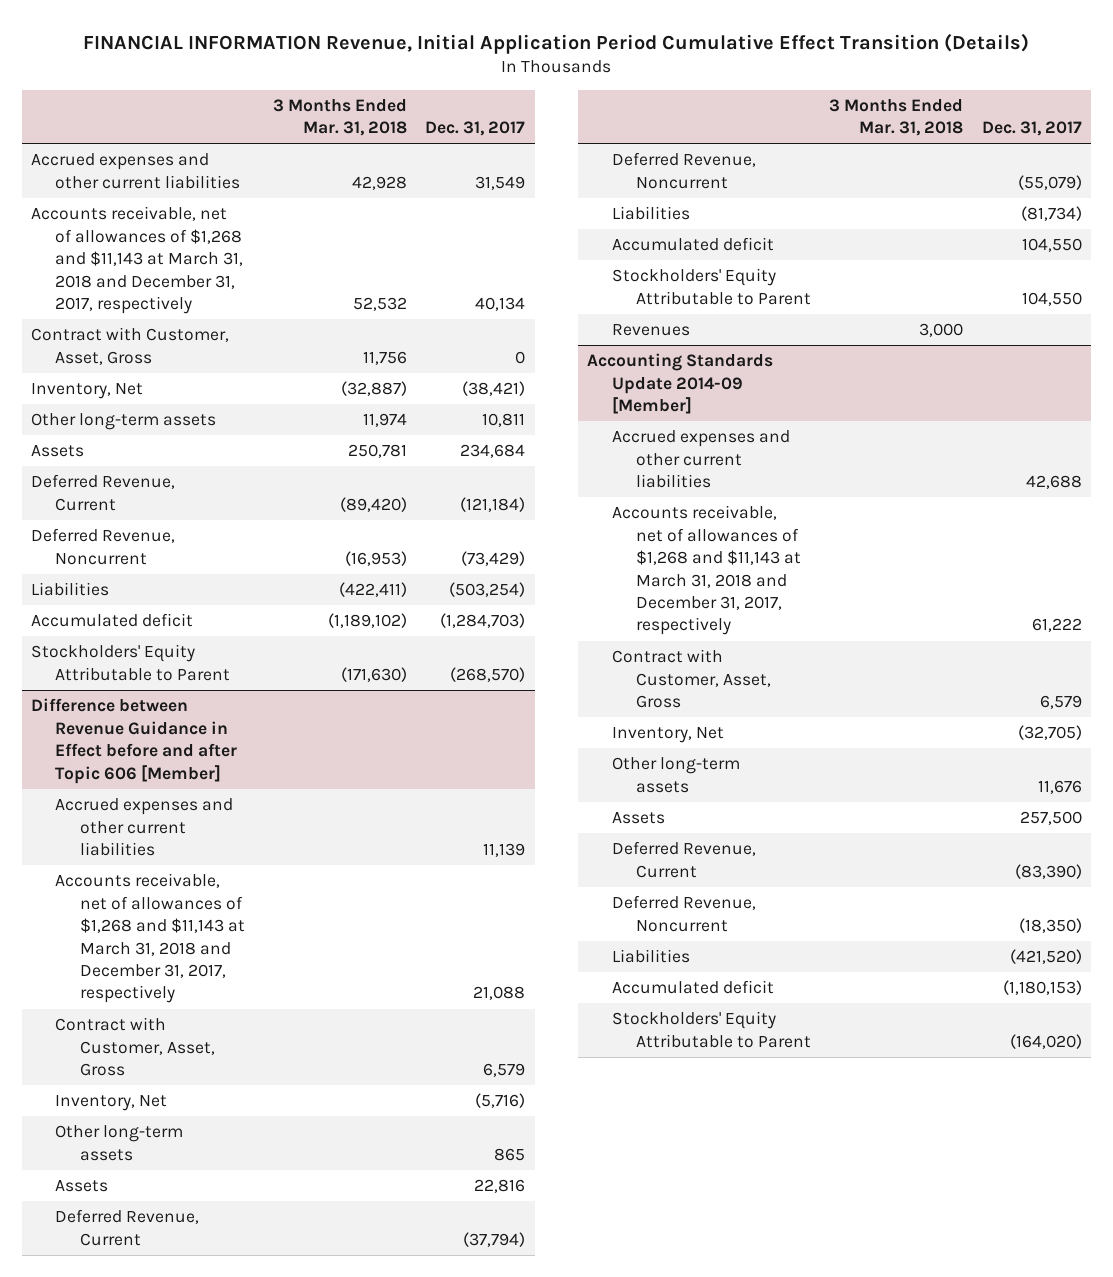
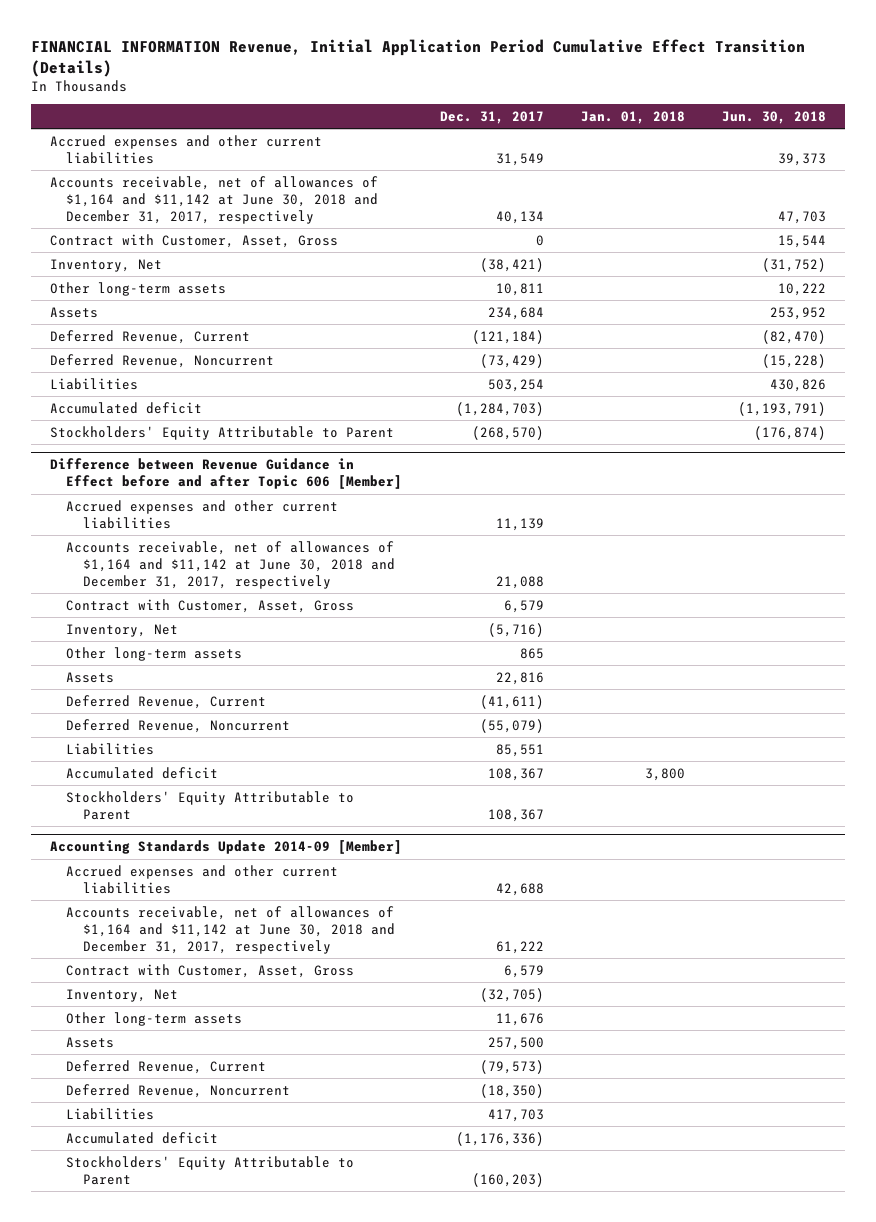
- | 3 Months Ended Mar. 31, 2018 | Dec. 31, 2017
+ | Dec. 31, 2017 | Jan. 01, 2018 | Jun. 30, 2018
- Accounts receivable, net of allowances of $1,268 and $11,143 at March 31, 2018 and December 31, 2017, respectively | 52,532 | 40,134
+ Accounts receivable, net of allowances of $1,164 and $11,142 at June 30, 2018 and December 31, 2017, respectively | 40,134 | | 47,703
- Liabilities | (422,411) | (503,254)
+ Liabilities | 503,254 | | 430,826
@ Difference between Revenue Guidance in Effect before and after Topic 606 [Member]
- Accounts receivable, net of allowances of $1,268 and $11,143 at March 31, 2018 and December 31, 2017, respectively | | 21,088
+ Accounts receivable, net of allowances of $1,164 and $11,142 at June 30, 2018 and December 31, 2017, respectively | 21,088 | |
- Deferred Revenue, Current | | (37,794)
+ Deferred Revenue, Current | (41,611) | |
- Liabilities | | (81,734)
- Accumulated deficit | | 104,550
- Stockholders' Equity Attributable to Parent | | 104,550
- Revenues | 3,000 |
+ Liabilities | 85,551 | |
+ Accumulated deficit | 108,367 | 3,800 |
+ Stockholders' Equity Attributable to Parent | 108,367 | |
@ Accounting Standards Update 2014-09 [Member]
- Accounts receivable, net of allowances of $1,268 and $11,143 at March 31, 2018 and December 31, 2017, respectively | | 61,222
+ Accounts receivable, net of allowances of $1,164 and $11,142 at June 30, 2018 and December 31, 2017, respectively | 61,222 | |
- Deferred Revenue, Current | | (83,390)
+ Deferred Revenue, Current | (79,573) | |
- Liabilities | | (421,520)
- Accumulated deficit | | (1,180,153)
- Stockholders' Equity Attributable to Parent | | (164,020)
+ Liabilities | 417,703 | |
+ Accumulated deficit | (1,176,336) | |
+ Stockholders' Equity Attributable to Parent | (160,203) | |

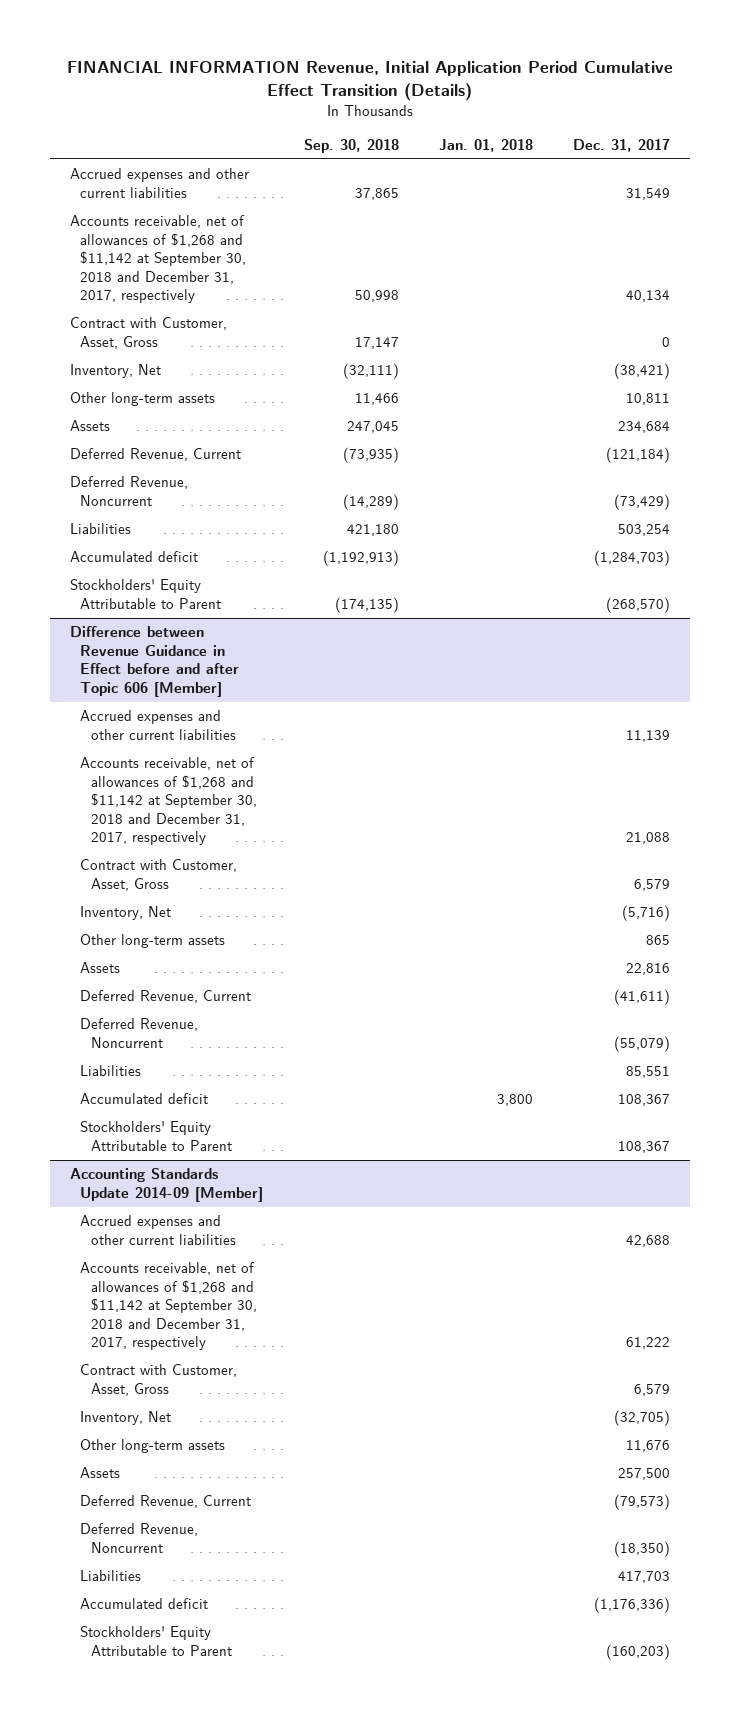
- | Dec. 31, 2017 | Jan. 01, 2018 | Jun. 30, 2018
+ | Sep. 30, 2018 | Jan. 01, 2018 | Dec. 31, 2017
- Accounts receivable, net of allowances of $1,164 and $11,142 at June 30, 2018 and December 31, 2017, respectively | 40,134 | | 47,703
+ Accounts receivable, net of allowances of $1,268 and $11,142 at September 30, 2018 and December 31, 2017, respectively | 50,998 | | 40,134
@ Difference between Revenue Guidance in Effect before and after Topic 606 [Member]
- Accounts receivable, net of allowances of $1,164 and $11,142 at June 30, 2018 and December 31, 2017, respectively | 21,088 | |
+ Accounts receivable, net of allowances of $1,268 and $11,142 at September 30, 2018 and December 31, 2017, respectively | | | 21,088
@ Accounting Standards Update 2014-09 [Member]
- Accounts receivable, net of allowances of $1,164 and $11,142 at June 30, 2018 and December 31, 2017, respectively | 61,222 | |
+ Accounts receivable, net of allowances of $1,268 and $11,142 at September 30, 2018 and December 31, 2017, respectively | | | 61,222

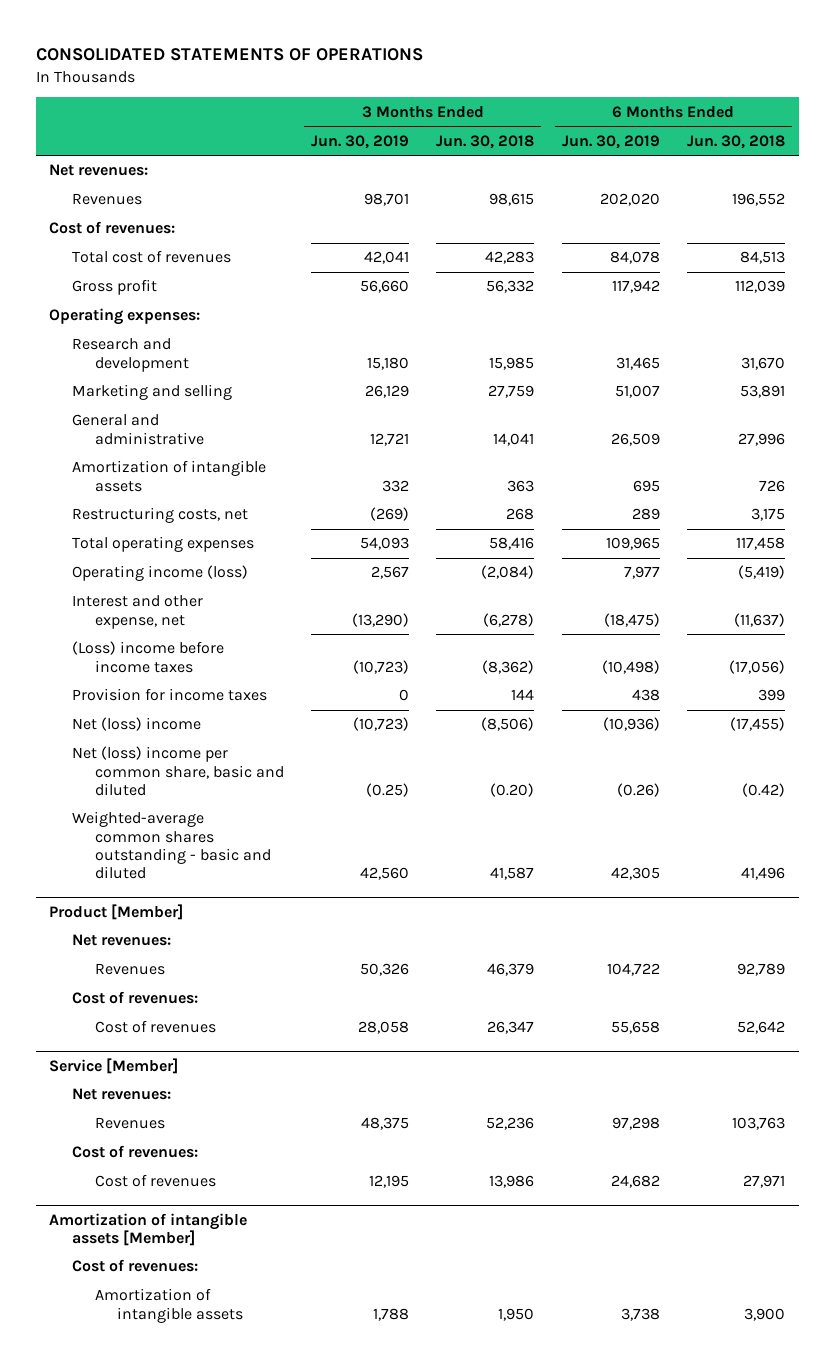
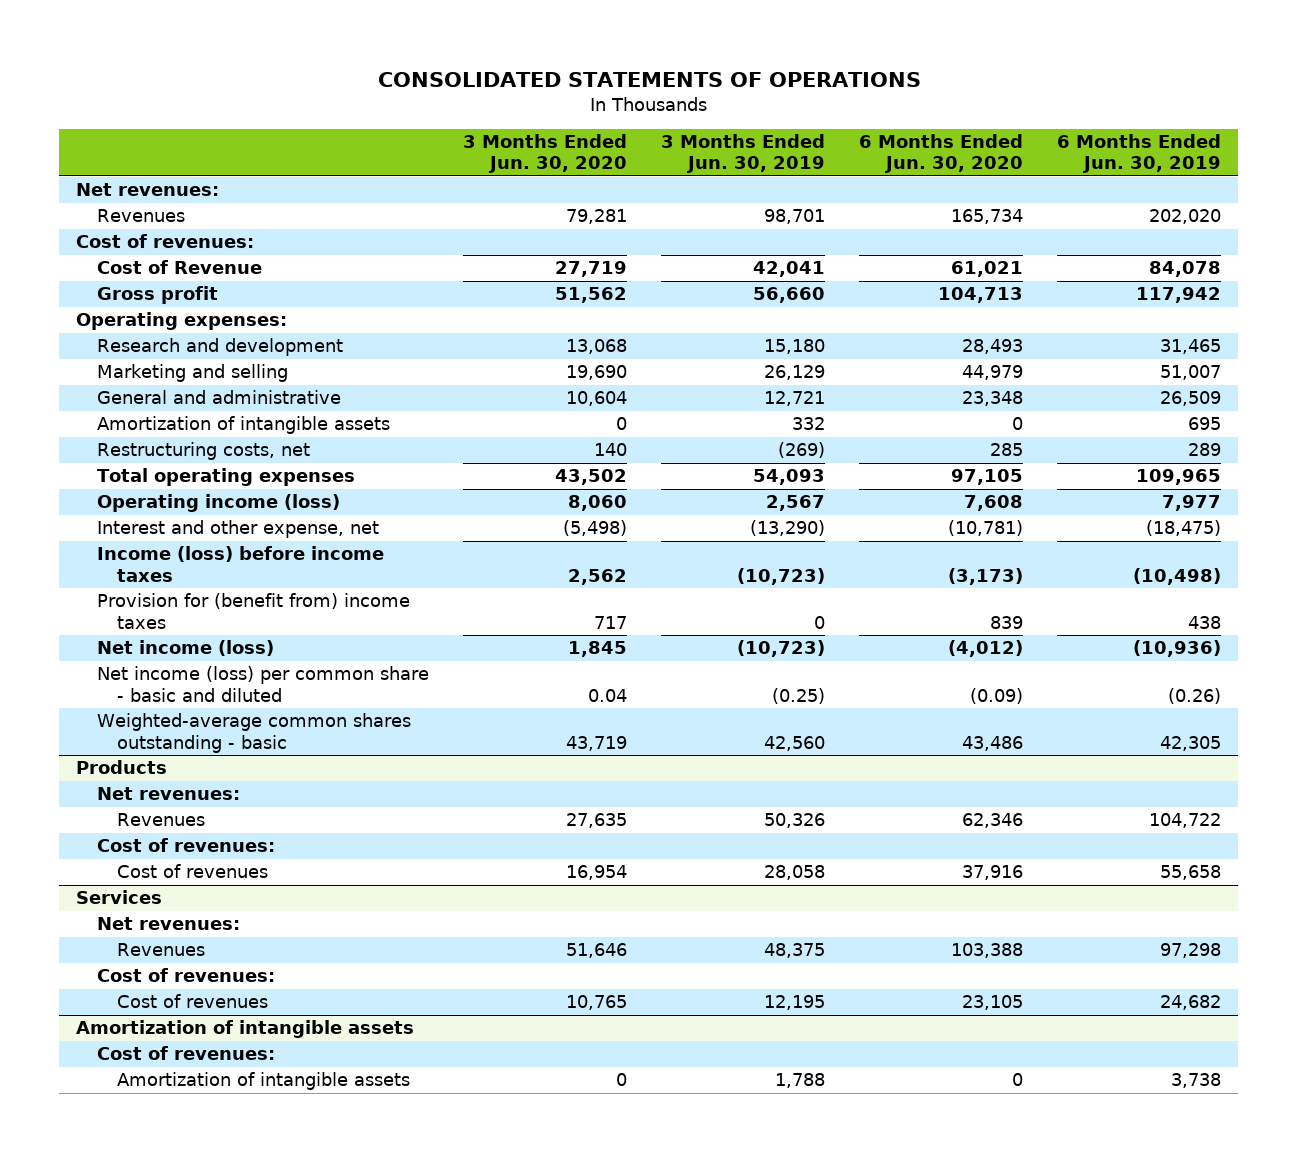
- | 3 Months Ended Jun. 30, 2019 | 3 Months Ended Jun. 30, 2018 | 6 Months Ended Jun. 30, 2019 | 6 Months Ended Jun. 30, 2018
+ | 3 Months Ended Jun. 30, 2020 | 3 Months Ended Jun. 30, 2019 | 6 Months Ended Jun. 30, 2020 | 6 Months Ended Jun. 30, 2019
- Total cost of revenues | 42,041 | 42,283 | 84,078 | 84,513
+ Cost of Revenue | 27,719 | 42,041 | 61,021 | 84,078
- (Loss) income before income taxes | (10,723) | (8,362) | (10,498) | (17,056)
- Provision for income taxes | 0 | 144 | 438 | 399
- Net (loss) income | (10,723) | (8,506) | (10,936) | (17,455)
- Net (loss) income per common share, basic and diluted | (0.25) | (0.20) | (0.26) | (0.42)
- Weighted-average common shares outstanding - basic and diluted | 42,560 | 41,587 | 42,305 | 41,496
- Product [Member]
+ Income (loss) before income taxes | 2,562 | (10,723) | (3,173) | (10,498)
+ Provision for (benefit from) income taxes | 717 | 0 | 839 | 438
+ Net income (loss) | 1,845 | (10,723) | (4,012) | (10,936)
+ Net income (loss) per common share - basic and diluted | 0.04 | (0.25) | (0.09) | (0.26)
+ Weighted-average common shares outstanding - basic | 43,719 | 42,560 | 43,486 | 42,305
+ Products
- Service [Member]
+ Services
- Amortization of intangible assets [Member]
+ Amortization of intangible assets

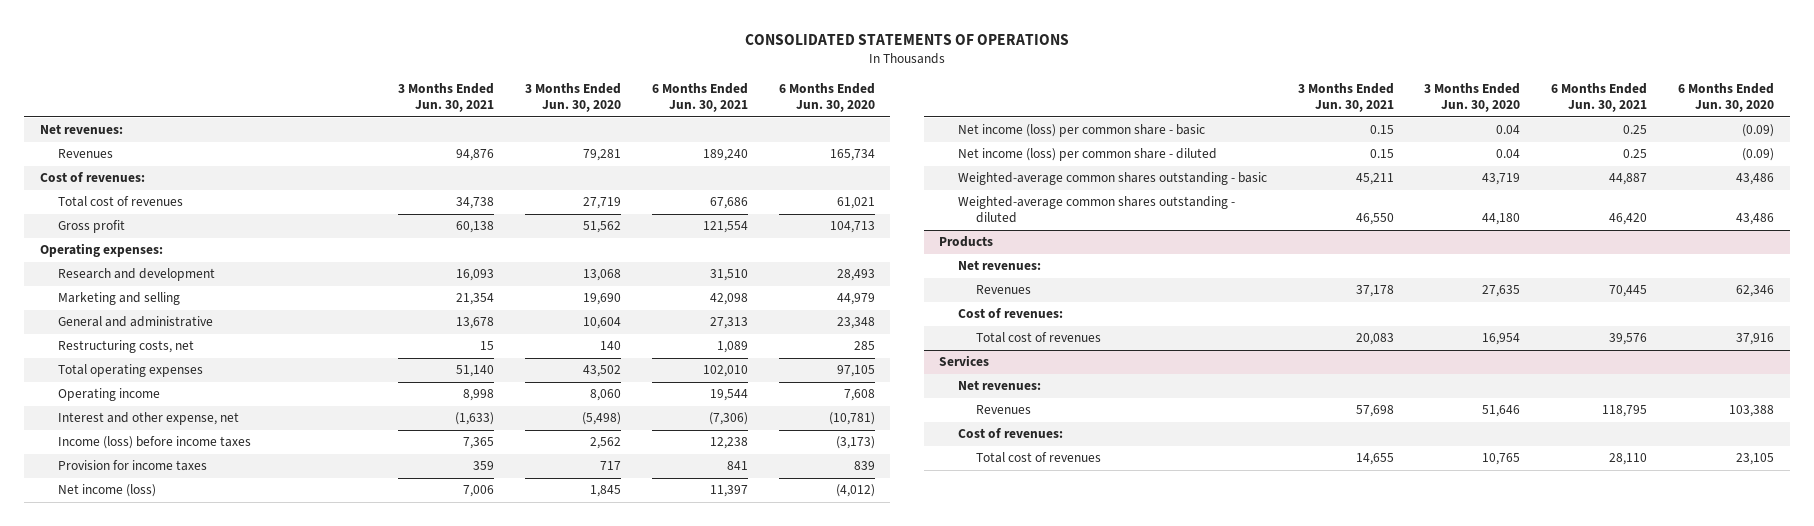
- | 3 Months Ended Jun. 30, 2020 | 3 Months Ended Jun. 30, 2019 | 6 Months Ended Jun. 30, 2020 | 6 Months Ended Jun. 30, 2019
+ | 3 Months Ended Jun. 30, 2021 | 3 Months Ended Jun. 30, 2020 | 6 Months Ended Jun. 30, 2021 | 6 Months Ended Jun. 30, 2020
- Cost of Revenue | 27,719 | 42,041 | 61,021 | 84,078
+ Total cost of revenues | 34,738 | 27,719 | 67,686 | 61,021
- Amortization of intangible assets | 0 | 332 | 0 | 695
- Operating income (loss) | 8,060 | 2,567 | 7,608 | 7,977
+ Operating income | 8,998 | 8,060 | 19,544 | 7,608
- Provision for (benefit from) income taxes | 717 | 0 | 839 | 438
+ Provision for income taxes | 359 | 717 | 841 | 839
- Net income (loss) per common share - basic and diluted | 0.04 | (0.25) | (0.09) | (0.26)
+ Net income (loss) per common share - basic | 0.15 | 0.04 | 0.25 | (0.09)
+ Net income (loss) per common share - diluted | 0.15 | 0.04 | 0.25 | (0.09)
+ Weighted-average common shares outstanding - diluted | 46,550 | 44,180 | 46,420 | 43,486
@ Products
- Cost of revenues | 16,954 | 28,058 | 37,916 | 55,658
+ Total cost of revenues | 20,083 | 16,954 | 39,576 | 37,916
@ Services
- Cost of revenues | 10,765 | 12,195 | 23,105 | 24,682
- Amortization of intangible assets
- Cost of revenues:
- Amortization of intangible assets | 0 | 1,788 | 0 | 3,738
@ Services
+ Total cost of revenues | 14,655 | 10,765 | 28,110 | 23,105

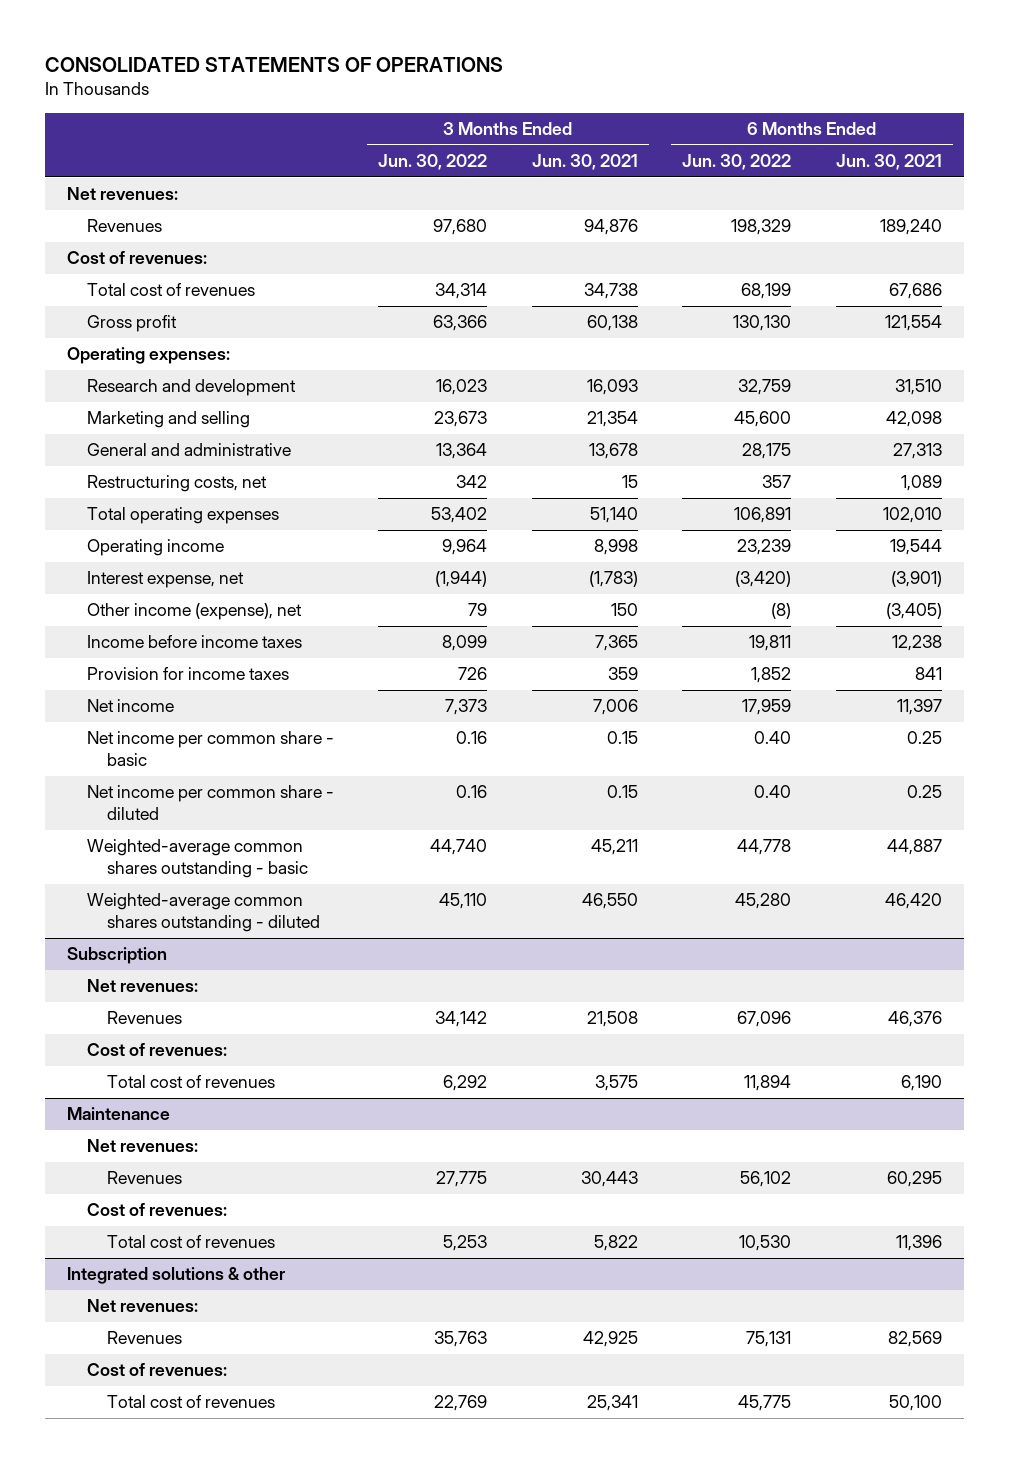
- | 3 Months Ended Jun. 30, 2021 | 3 Months Ended Jun. 30, 2020 | 6 Months Ended Jun. 30, 2021 | 6 Months Ended Jun. 30, 2020
+ | 3 Months Ended Jun. 30, 2022 | 3 Months Ended Jun. 30, 2021 | 6 Months Ended Jun. 30, 2022 | 6 Months Ended Jun. 30, 2021
- Interest and other expense, net | (1,633) | (5,498) | (7,306) | (10,781)
- Income (loss) before income taxes | 7,365 | 2,562 | 12,238 | (3,173)
+ Interest expense, net | (1,944) | (1,783) | (3,420) | (3,901)
+ Other income (expense), net | 79 | 150 | (8) | (3,405)
+ Income before income taxes | 8,099 | 7,365 | 19,811 | 12,238
- Net income (loss) | 7,006 | 1,845 | 11,397 | (4,012)
- Net income (loss) per common share - basic | 0.15 | 0.04 | 0.25 | (0.09)
- Net income (loss) per common share - diluted | 0.15 | 0.04 | 0.25 | (0.09)
+ Net income | 7,373 | 7,006 | 17,959 | 11,397
+ Net income per common share - basic | 0.16 | 0.15 | 0.40 | 0.25
+ Net income per common share - diluted | 0.16 | 0.15 | 0.40 | 0.25
- Products
+ Subscription
- Revenues | 37,178 | 27,635 | 70,445 | 62,346
+ Revenues | 34,142 | 21,508 | 67,096 | 46,376
- Total cost of revenues | 20,083 | 16,954 | 39,576 | 37,916
- Services
+ Total cost of revenues | 6,292 | 3,575 | 11,894 | 6,190
+ Maintenance
- Revenues | 57,698 | 51,646 | 118,795 | 103,388
+ Revenues | 27,775 | 30,443 | 56,102 | 60,295
- Total cost of revenues | 14,655 | 10,765 | 28,110 | 23,105
+ Total cost of revenues | 5,253 | 5,822 | 10,530 | 11,396
+ Integrated solutions & other
+ Net revenues:
+ Revenues | 35,763 | 42,925 | 75,131 | 82,569
+ Cost of revenues:
+ Total cost of revenues | 22,769 | 25,341 | 45,775 | 50,100

